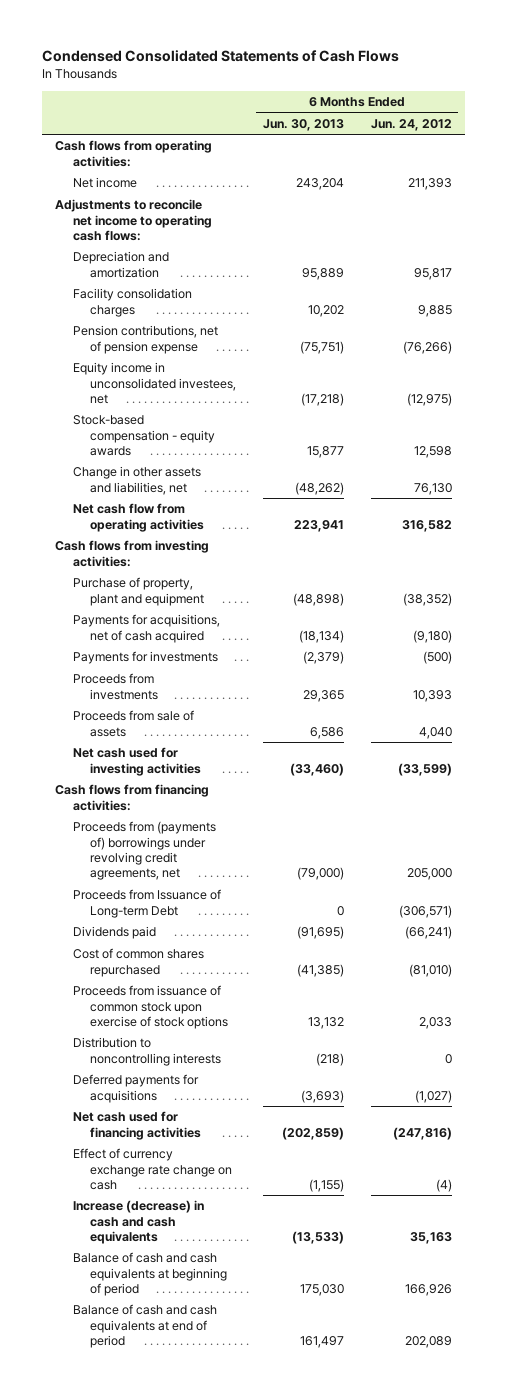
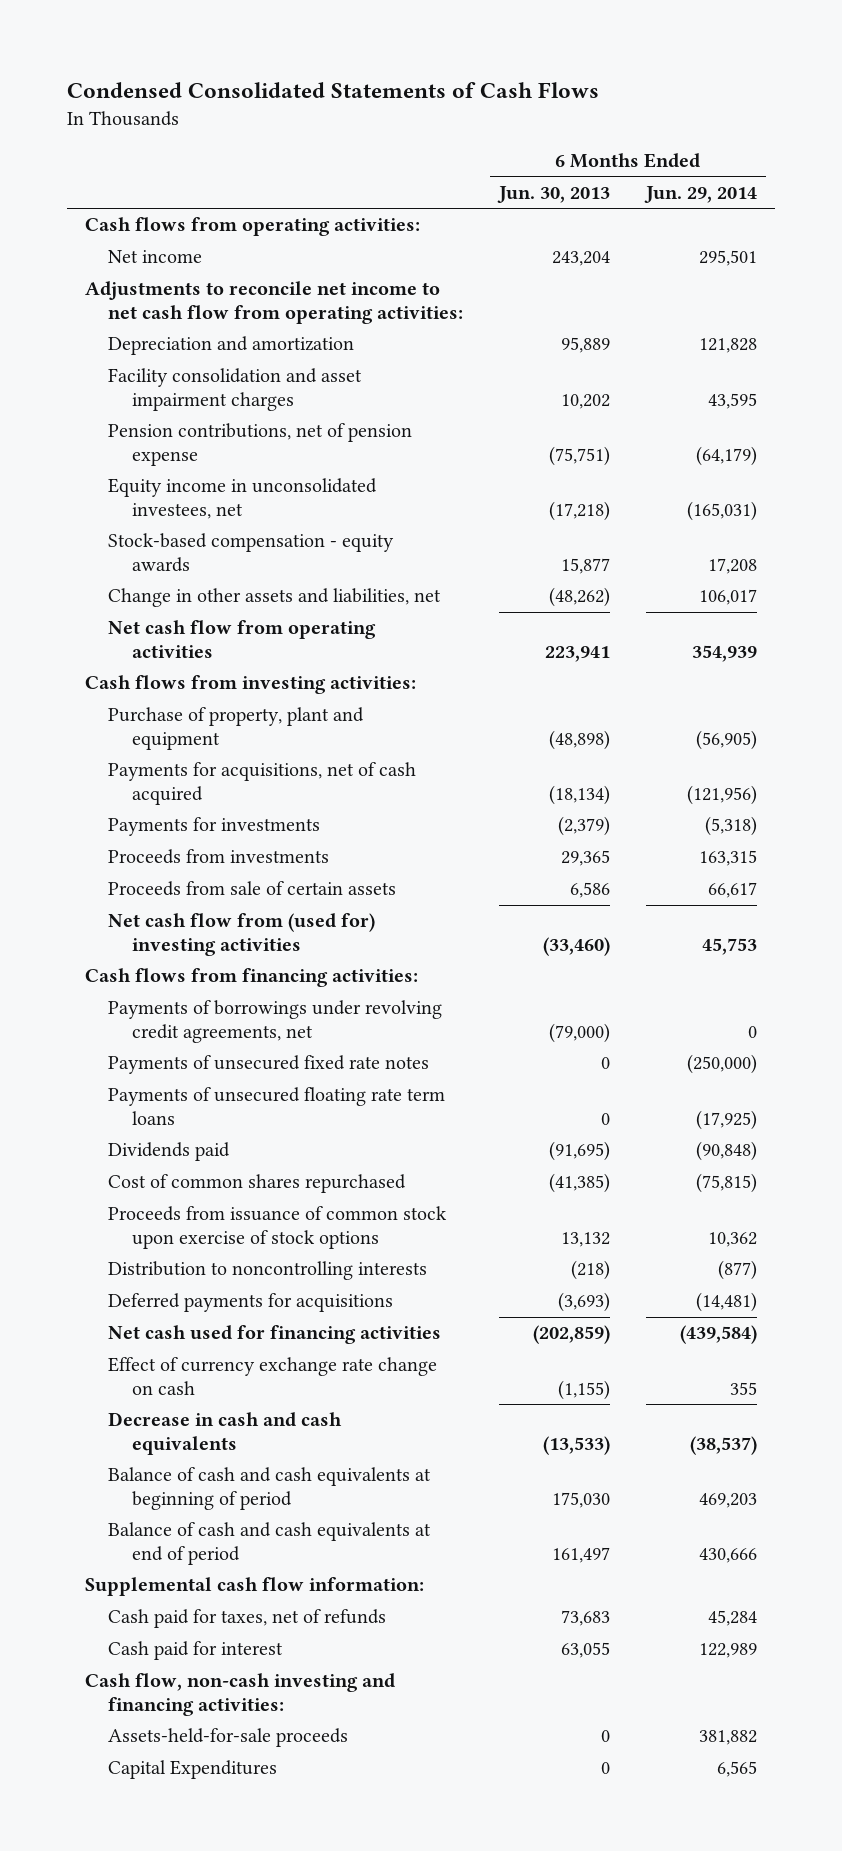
- | 6 Months Ended Jun. 30, 2013 | 6 Months Ended Jun. 24, 2012
+ | 6 Months Ended Jun. 30, 2013 | 6 Months Ended Jun. 29, 2014
- Adjustments to reconcile net income to operating cash flows:
+ Adjustments to reconcile net income to net cash flow from operating activities:
- Facility consolidation charges | 10,202 | 9,885
+ Facility consolidation and asset impairment charges | 10,202 | 43,595
- Proceeds from sale of assets | 6,586 | 4,040
- Net cash used for investing activities | (33,460) | (33,599)
+ Proceeds from sale of certain assets | 6,586 | 66,617
+ Net cash flow from (used for) investing activities | (33,460) | 45,753
- Proceeds from (payments of) borrowings under revolving credit agreements, net | (79,000) | 205,000
- Proceeds from Issuance of Long-term Debt | 0 | (306,571)
+ Payments of borrowings under revolving credit agreements, net | (79,000) | 0
+ Payments of unsecured fixed rate notes | 0 | (250,000)
+ Payments of unsecured floating rate term loans | 0 | (17,925)
- Increase (decrease) in cash and cash equivalents | (13,533) | 35,163
+ Decrease in cash and cash equivalents | (13,533) | (38,537)
+ Supplemental cash flow information:
+ Cash paid for taxes, net of refunds | 73,683 | 45,284
+ Cash paid for interest | 63,055 | 122,989
+ Cash flow, non-cash investing and financing activities:
+ Assets-held-for-sale proceeds | 0 | 381,882
+ Capital Expenditures | 0 | 6,565

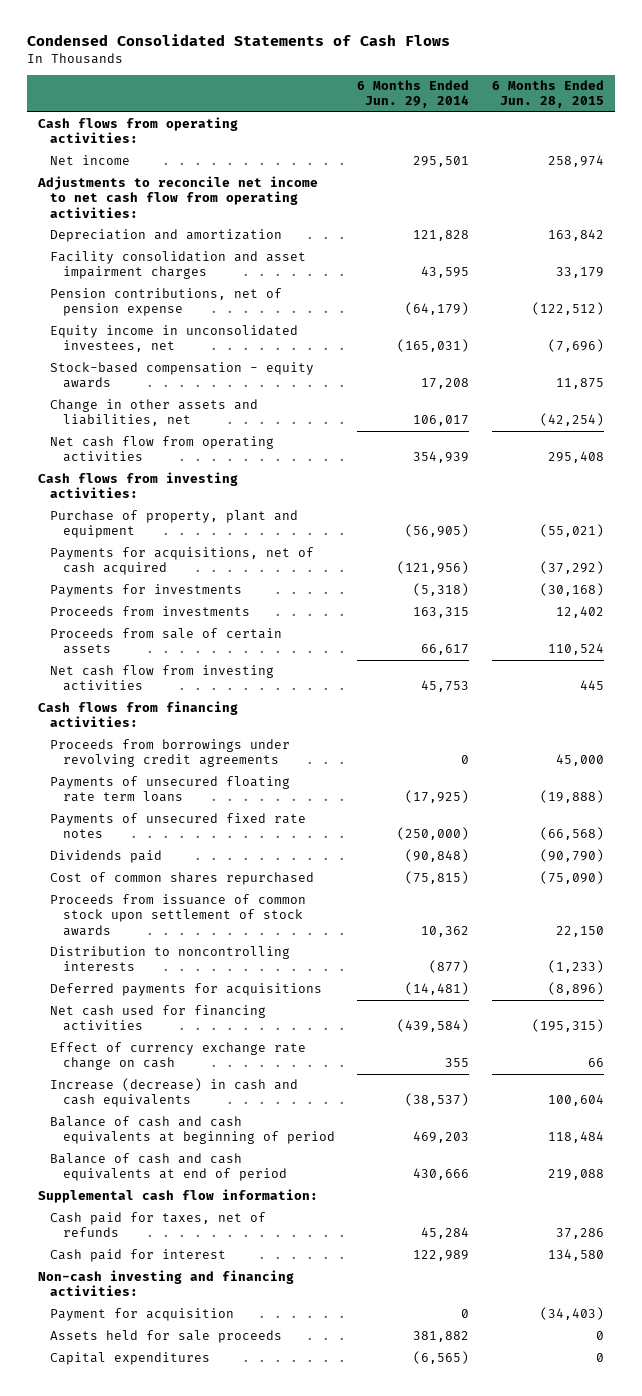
- | 6 Months Ended Jun. 30, 2013 | 6 Months Ended Jun. 29, 2014
+ | 6 Months Ended Jun. 29, 2014 | 6 Months Ended Jun. 28, 2015
- Net cash flow from (used for) investing activities | (33,460) | 45,753
+ Net cash flow from investing activities | 45,753 | 445
- Payments of borrowings under revolving credit agreements, net | (79,000) | 0
+ Proceeds from borrowings under revolving credit agreements | 0 | 45,000
moved down: Payments of unsecured fixed rate notes | (250,000) | (66,568)
- Proceeds from issuance of common stock upon exercise of stock options | 13,132 | 10,362
+ Proceeds from issuance of common stock upon settlement of stock awards | 10,362 | 22,150
- Decrease in cash and cash equivalents | (13,533) | (38,537)
+ Increase (decrease) in cash and cash equivalents | (38,537) | 100,604
- Cash flow, non-cash investing and financing activities:
- Assets-held-for-sale proceeds | 0 | 381,882
- Capital Expenditures | 0 | 6,565
+ Non-cash investing and financing activities:
+ Payment for acquisition | 0 | (34,403)
+ Assets held for sale proceeds | 381,882 | 0
+ Capital expenditures | (6,565) | 0

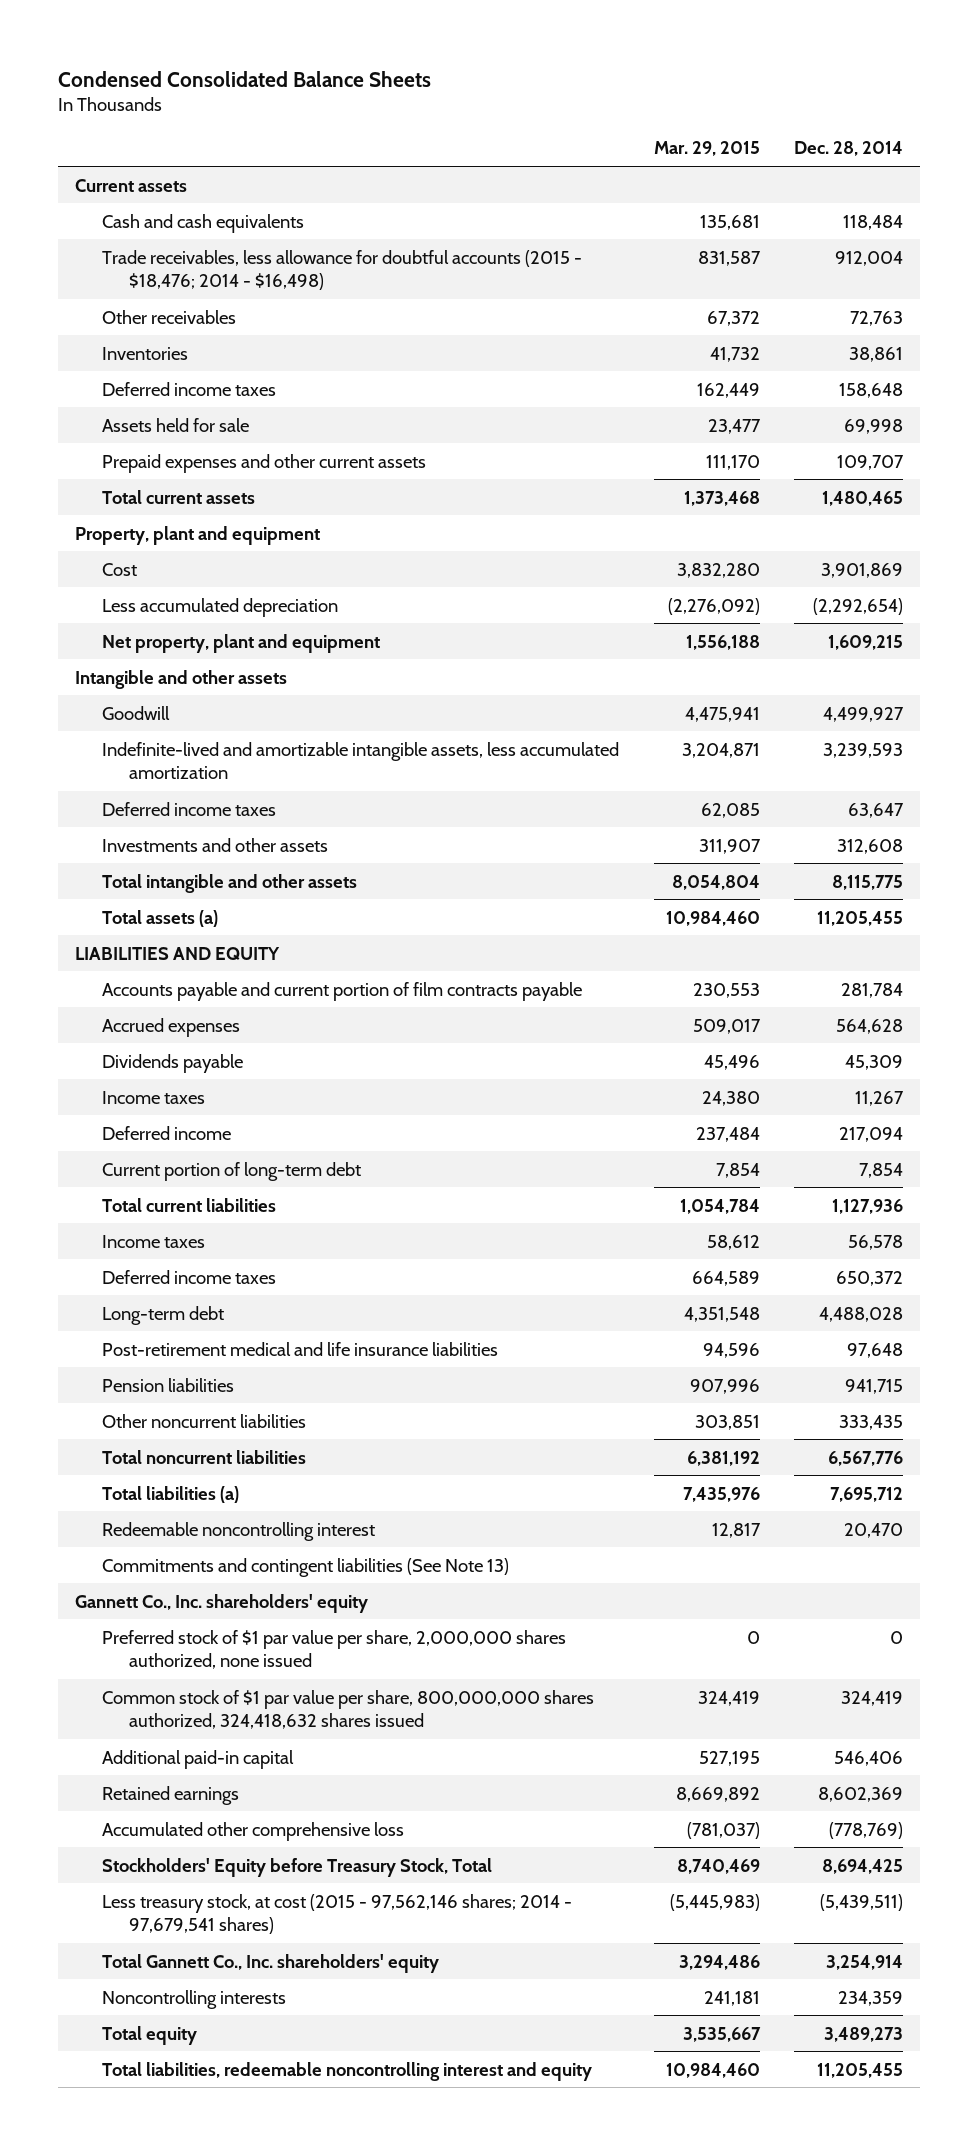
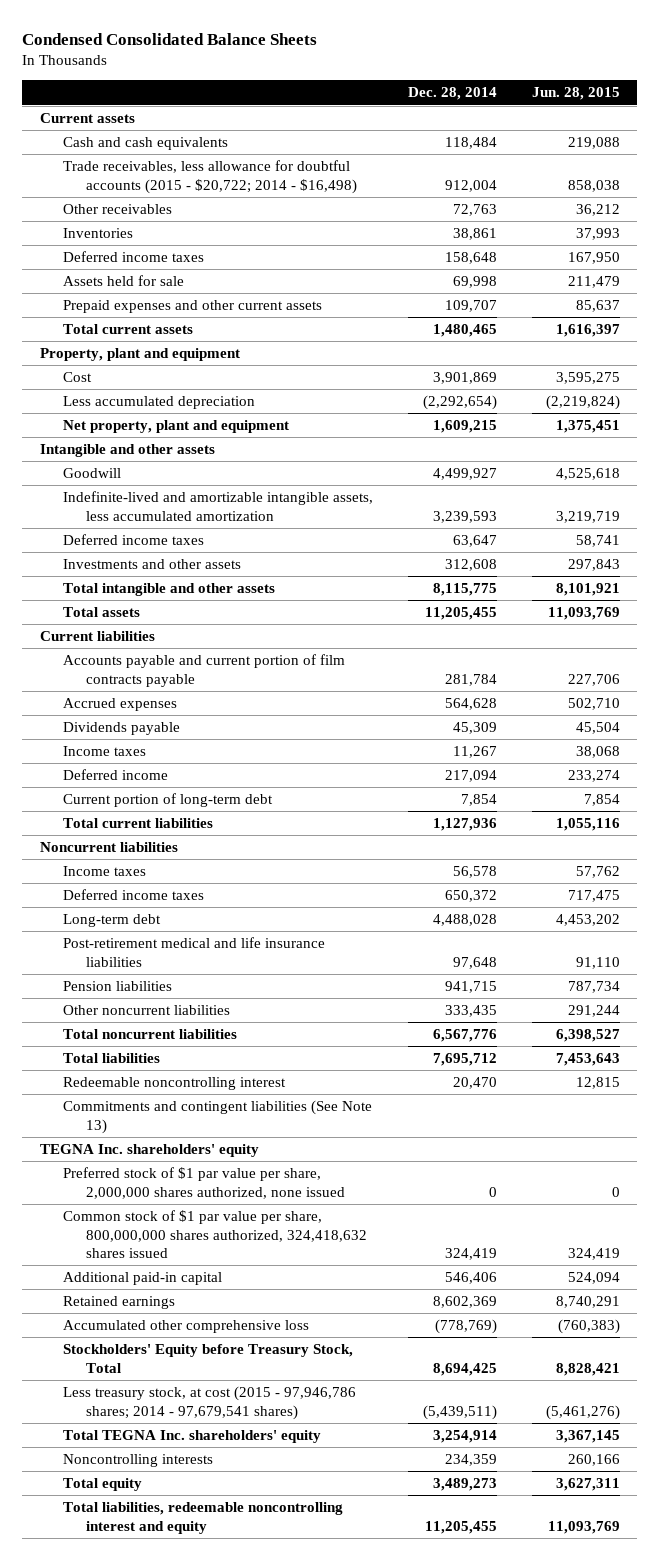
- | Mar. 29, 2015 | Dec. 28, 2014
+ | Dec. 28, 2014 | Jun. 28, 2015
- Trade receivables, less allowance for doubtful accounts (2015 - $18,476; 2014 - $16,498) | 831,587 | 912,004
+ Trade receivables, less allowance for doubtful accounts (2015 - $20,722; 2014 - $16,498) | 912,004 | 858,038
- Total assets (a) | 10,984,460 | 11,205,455
- LIABILITIES AND EQUITY
+ Total assets | 11,205,455 | 11,093,769
+ Current liabilities
+ Noncurrent liabilities
- Total liabilities (a) | 7,435,976 | 7,695,712
+ Total liabilities | 7,695,712 | 7,453,643
- Gannett Co., Inc. shareholders' equity
+ TEGNA Inc. shareholders' equity
- Less treasury stock, at cost (2015 - 97,562,146 shares; 2014 - 97,679,541 shares) | (5,445,983) | (5,439,511)
- Total Gannett Co., Inc. shareholders' equity | 3,294,486 | 3,254,914
+ Less treasury stock, at cost (2015 - 97,946,786 shares; 2014 - 97,679,541 shares) | (5,439,511) | (5,461,276)
+ Total TEGNA Inc. shareholders' equity | 3,254,914 | 3,367,145

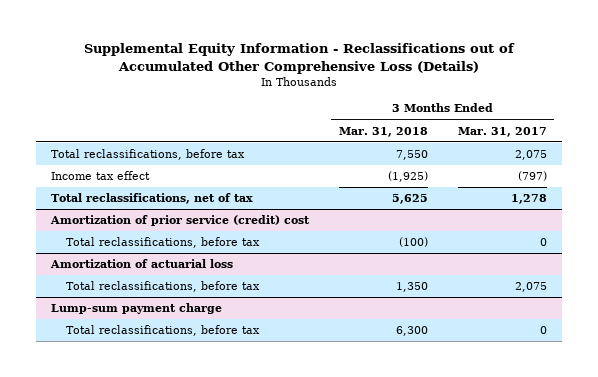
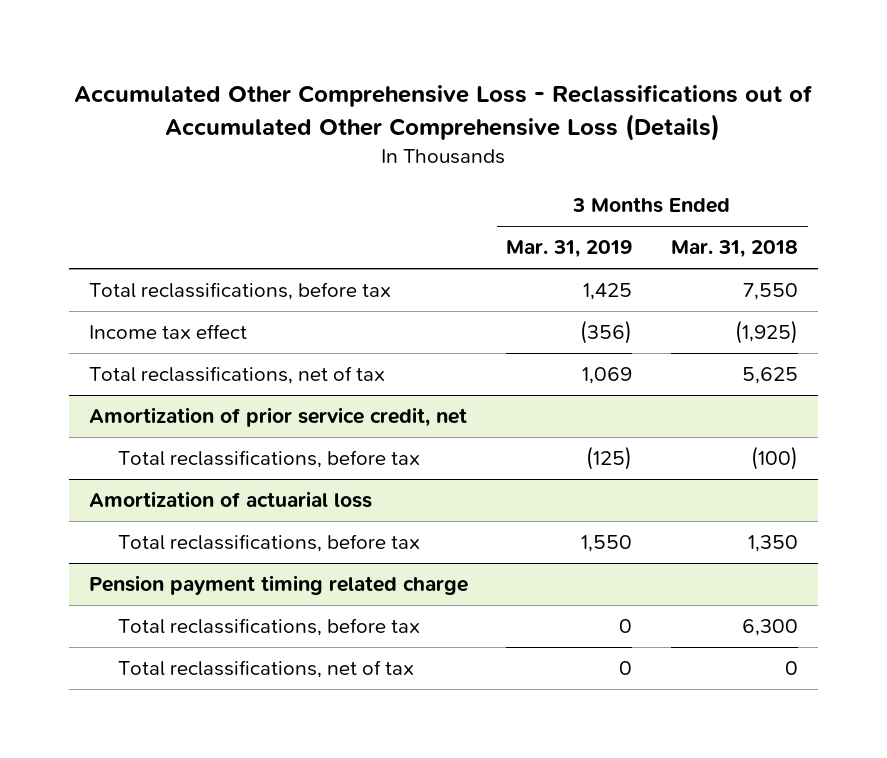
- Supplemental Equity Information - Reclassifications out of Accumulated Other Comprehensive Loss (Details)
+ Accumulated Other Comprehensive Loss - Reclassifications out of Accumulated Other Comprehensive Loss (Details)
- | 3 Months Ended Mar. 31, 2018 | 3 Months Ended Mar. 31, 2017
+ | 3 Months Ended Mar. 31, 2019 | 3 Months Ended Mar. 31, 2018
- Amortization of prior service (credit) cost
+ Amortization of prior service credit, net
- Lump-sum payment charge
+ Pension payment timing related charge
+ Total reclassifications, net of tax | 0 | 0

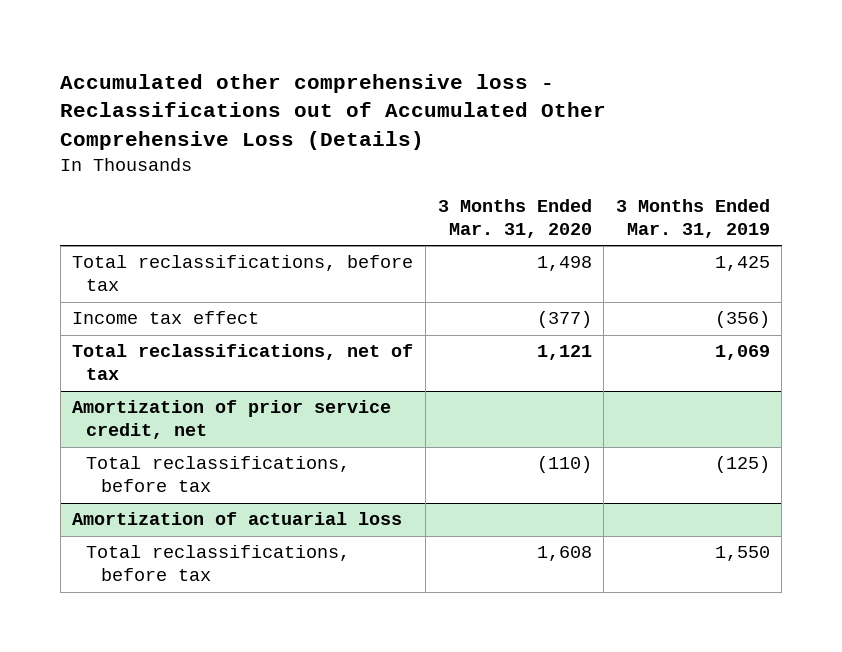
- Accumulated Other Comprehensive Loss - Reclassifications out of Accumulated Other Comprehensive Loss (Details)
+ Accumulated other comprehensive loss - Reclassifications out of Accumulated Other Comprehensive Loss (Details)
- | 3 Months Ended Mar. 31, 2019 | 3 Months Ended Mar. 31, 2018
+ | 3 Months Ended Mar. 31, 2020 | 3 Months Ended Mar. 31, 2019
- Pension payment timing related charge
- Total reclassifications, before tax | 0 | 6,300
- Total reclassifications, net of tax | 0 | 0

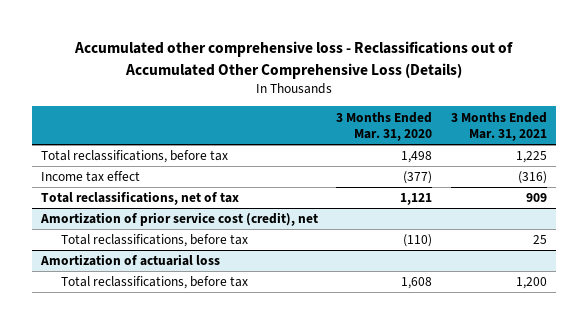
- | 3 Months Ended Mar. 31, 2020 | 3 Months Ended Mar. 31, 2019
+ | 3 Months Ended Mar. 31, 2020 | 3 Months Ended Mar. 31, 2021
- Amortization of prior service credit, net
+ Amortization of prior service cost (credit), net

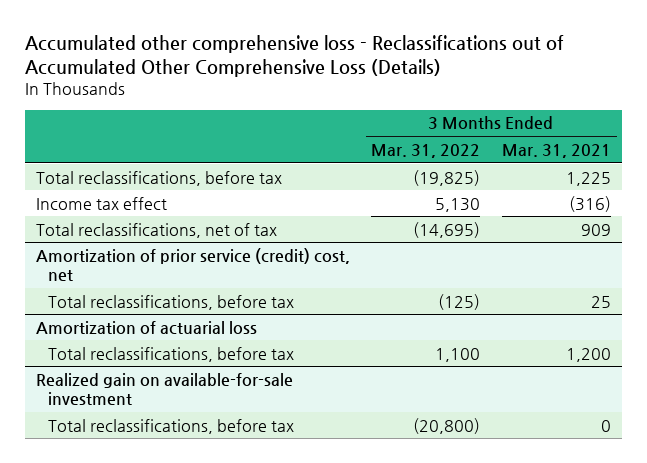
- | 3 Months Ended Mar. 31, 2020 | 3 Months Ended Mar. 31, 2021
+ | 3 Months Ended Mar. 31, 2022 | 3 Months Ended Mar. 31, 2021
- Amortization of prior service cost (credit), net
+ Amortization of prior service (credit) cost, net
+ Realized gain on available-for-sale investment
+ Total reclassifications, before tax | (20,800) | 0

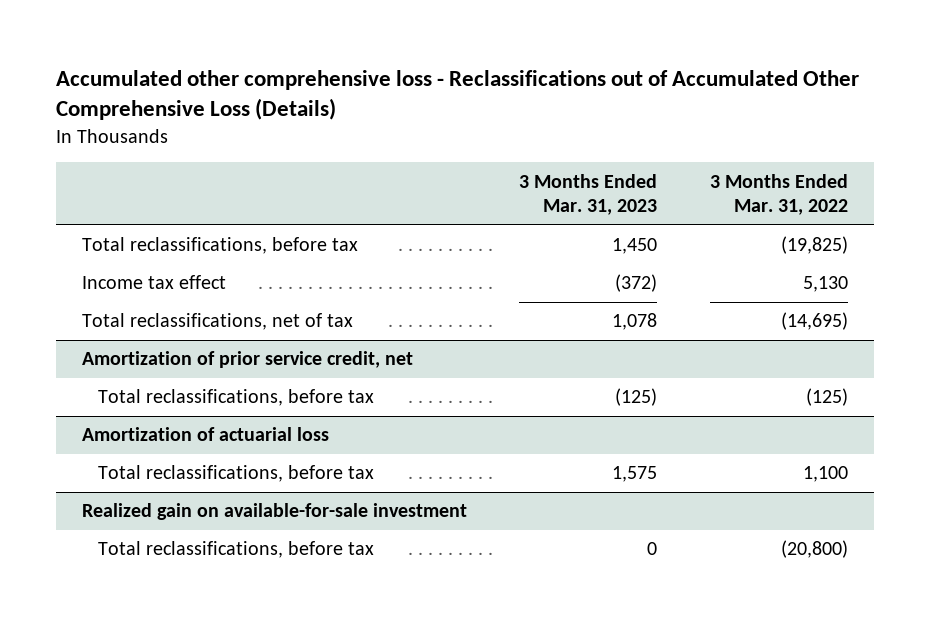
- | 3 Months Ended Mar. 31, 2022 | 3 Months Ended Mar. 31, 2021
+ | 3 Months Ended Mar. 31, 2023 | 3 Months Ended Mar. 31, 2022
- Amortization of prior service (credit) cost, net
+ Amortization of prior service credit, net

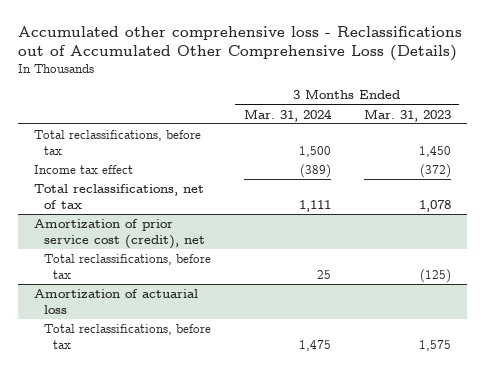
- | 3 Months Ended Mar. 31, 2023 | 3 Months Ended Mar. 31, 2022
+ | 3 Months Ended Mar. 31, 2024 | 3 Months Ended Mar. 31, 2023
- Amortization of prior service credit, net
+ Amortization of prior service cost (credit), net
- Realized gain on available-for-sale investment
- Total reclassifications, before tax | 0 | (20,800)

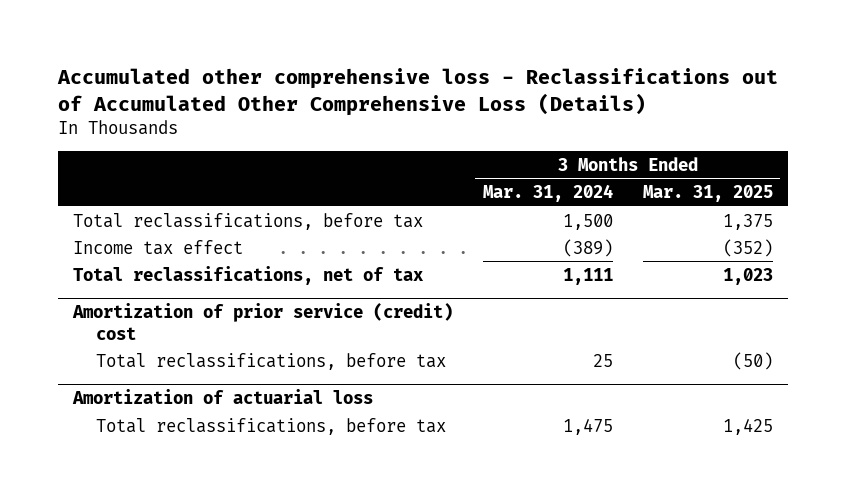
- | 3 Months Ended Mar. 31, 2024 | 3 Months Ended Mar. 31, 2023
+ | 3 Months Ended Mar. 31, 2024 | 3 Months Ended Mar. 31, 2025
- Amortization of prior service cost (credit), net
+ Amortization of prior service (credit) cost

